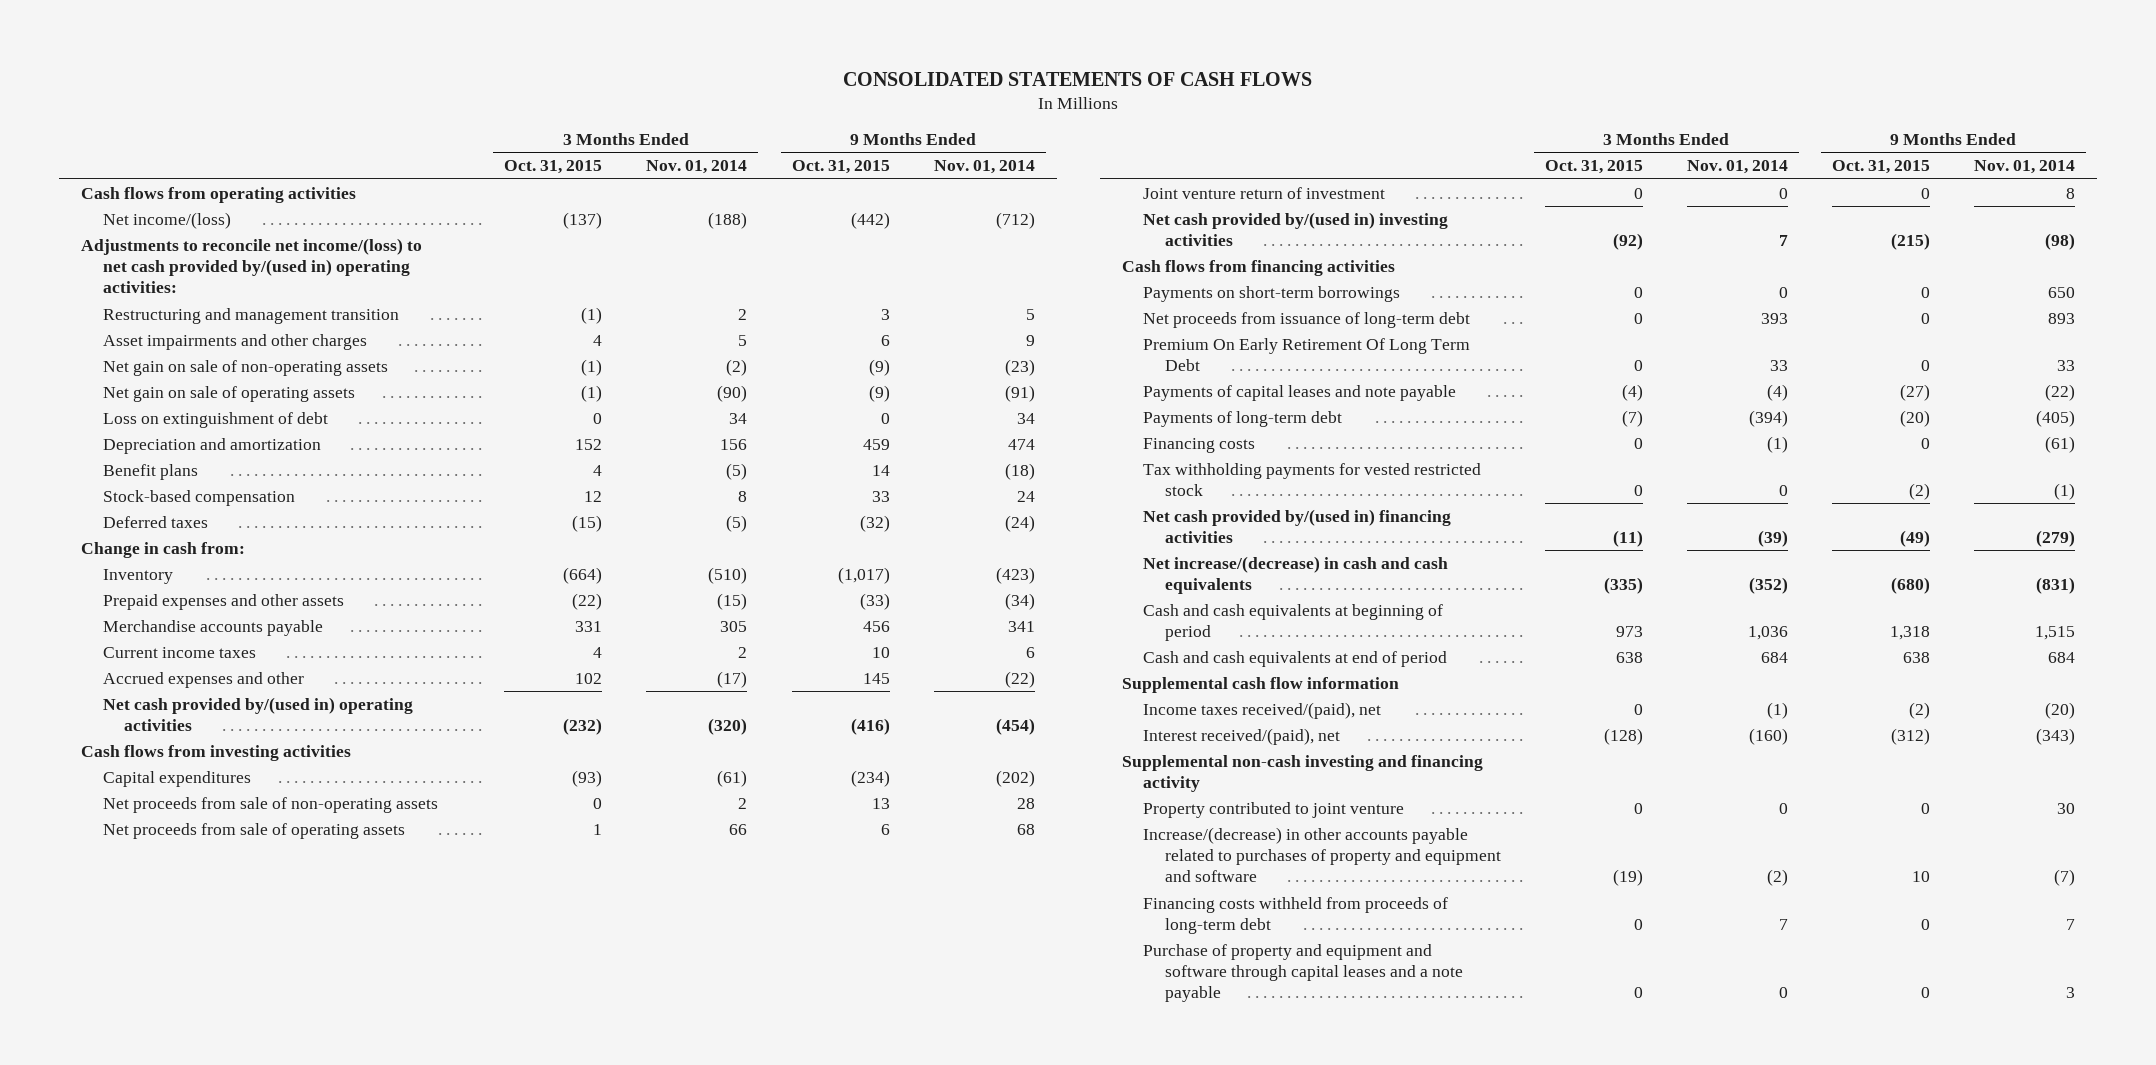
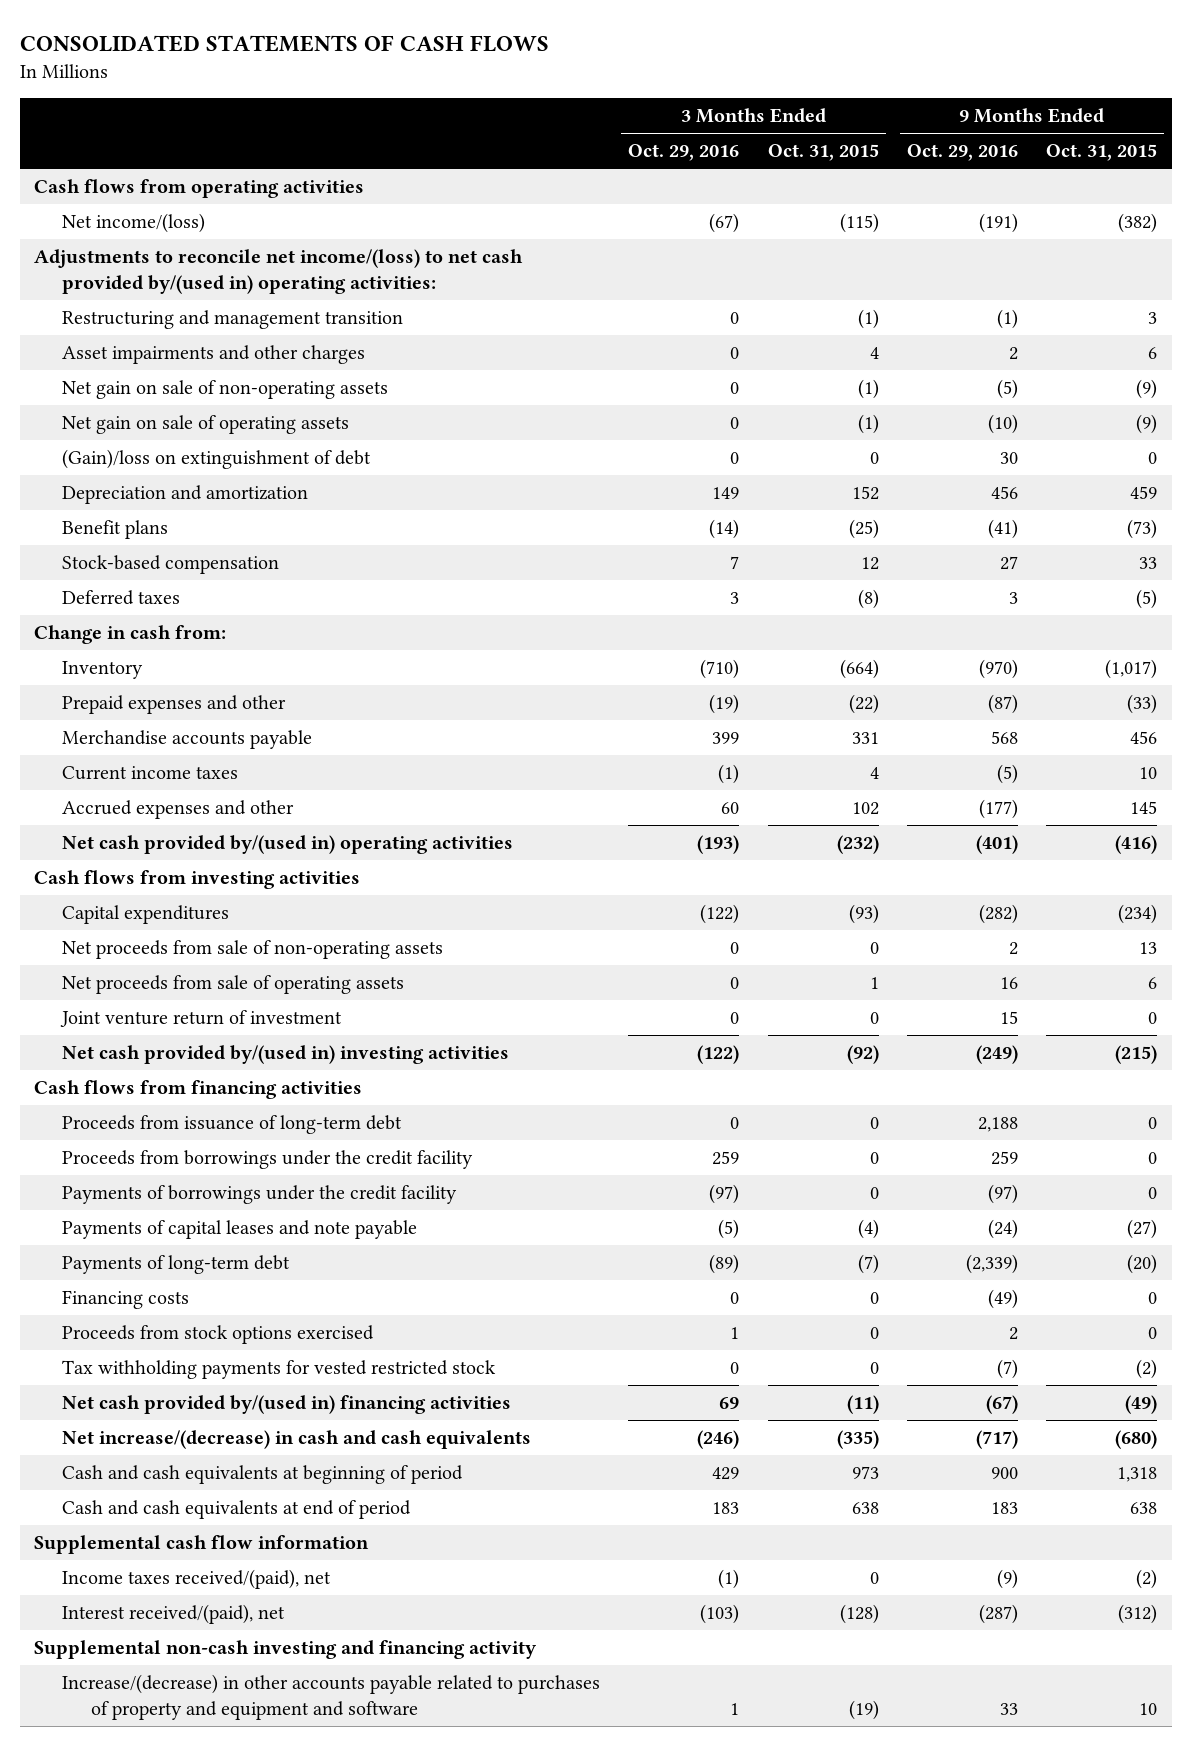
- | 3 Months Ended Oct. 31, 2015 | 3 Months Ended Nov. 01, 2014 | 9 Months Ended Oct. 31, 2015 | 9 Months Ended Nov. 01, 2014
+ | 3 Months Ended Oct. 29, 2016 | 3 Months Ended Oct. 31, 2015 | 9 Months Ended Oct. 29, 2016 | 9 Months Ended Oct. 31, 2015
- Net income/(loss) | (137) | (188) | (442) | (712)
+ Net income/(loss) | (67) | (115) | (191) | (382)
- Loss on extinguishment of debt | 0 | 34 | 0 | 34
+ (Gain)/loss on extinguishment of debt | 0 | 0 | 30 | 0
- Benefit plans | 4 | (5) | 14 | (18)
+ Benefit plans | (14) | (25) | (41) | (73)
- Deferred taxes | (15) | (5) | (32) | (24)
+ Deferred taxes | 3 | (8) | 3 | (5)
- Prepaid expenses and other assets | (22) | (15) | (33) | (34)
+ Prepaid expenses and other | (19) | (22) | (87) | (33)
- Payments on short-term borrowings | 0 | 0 | 0 | 650
- Net proceeds from issuance of long-term debt | 0 | 393 | 0 | 893
- Premium On Early Retirement Of Long Term Debt | 0 | 33 | 0 | 33
+ Proceeds from issuance of long-term debt | 0 | 0 | 2,188 | 0
+ Proceeds from borrowings under the credit facility | 259 | 0 | 259 | 0
+ Payments of borrowings under the credit facility | (97) | 0 | (97) | 0
+ Proceeds from stock options exercised | 1 | 0 | 2 | 0
- Property contributed to joint venture | 0 | 0 | 0 | 30
- Financing costs withheld from proceeds of long-term debt | 0 | 7 | 0 | 7
- Purchase of property and equipment and software through capital leases and a note payable | 0 | 0 | 0 | 3

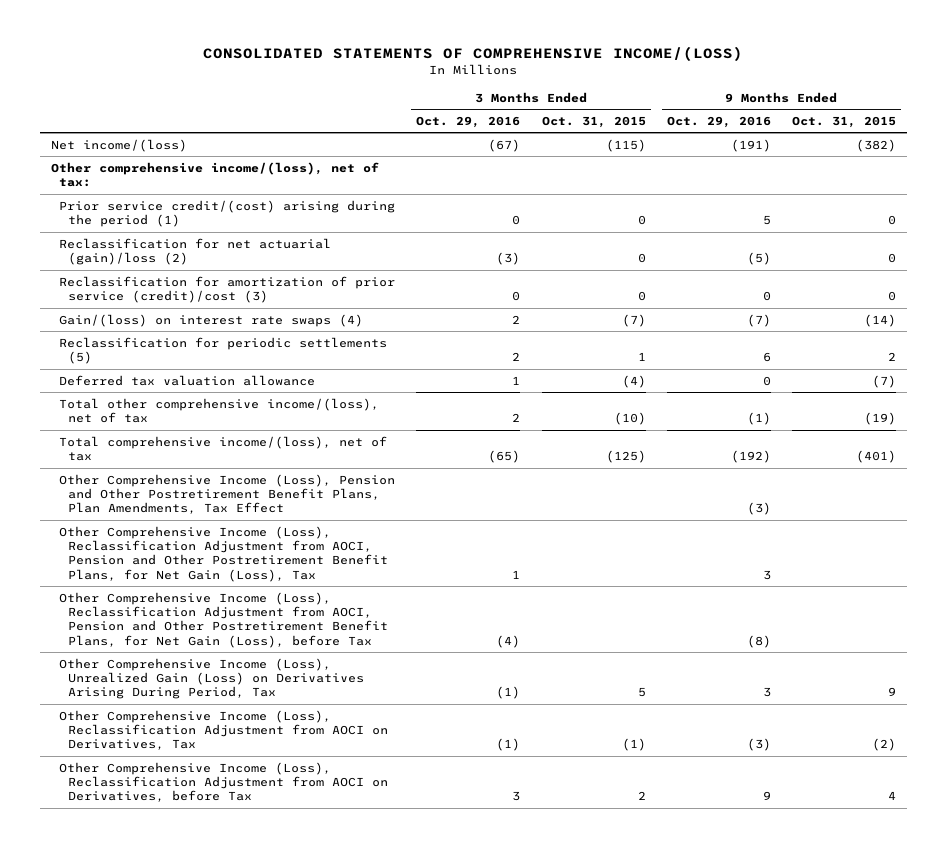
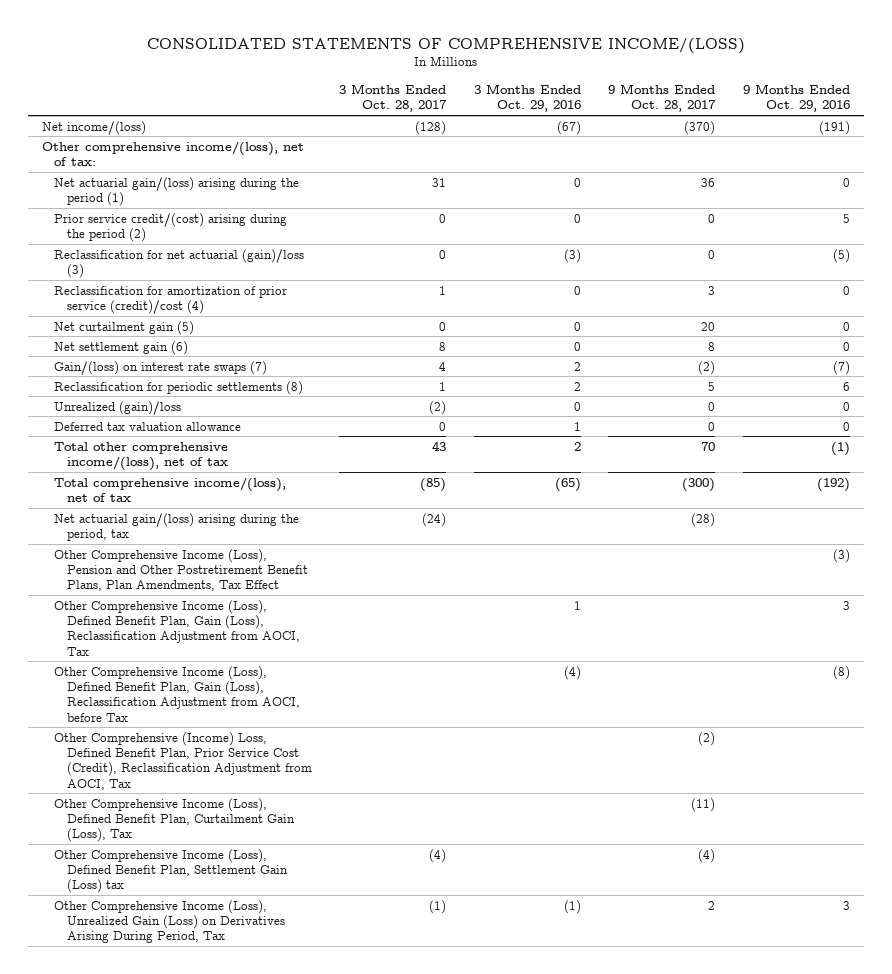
- | 3 Months Ended Oct. 29, 2016 | 3 Months Ended Oct. 31, 2015 | 9 Months Ended Oct. 29, 2016 | 9 Months Ended Oct. 31, 2015
+ | 3 Months Ended Oct. 28, 2017 | 3 Months Ended Oct. 29, 2016 | 9 Months Ended Oct. 28, 2017 | 9 Months Ended Oct. 29, 2016
- Prior service credit/(cost) arising during the period (1) | 0 | 0 | 5 | 0
- Reclassification for net actuarial (gain)/loss (2) | (3) | 0 | (5) | 0
- Reclassification for amortization of prior service (credit)/cost (3) | 0 | 0 | 0 | 0
- Gain/(loss) on interest rate swaps (4) | 2 | (7) | (7) | (14)
- Reclassification for periodic settlements (5) | 2 | 1 | 6 | 2
+ Net actuarial gain/(loss) arising during the period (1) | 31 | 0 | 36 | 0
+ Prior service credit/(cost) arising during the period (2) | 0 | 0 | 0 | 5
+ Reclassification for net actuarial (gain)/loss (3) | 0 | (3) | 0 | (5)
+ Reclassification for amortization of prior service (credit)/cost (4) | 1 | 0 | 3 | 0
+ Net curtailment gain (5) | 0 | 0 | 20 | 0
+ Net settlement gain (6) | 8 | 0 | 8 | 0
+ Gain/(loss) on interest rate swaps (7) | 4 | 2 | (2) | (7)
+ Reclassification for periodic settlements (8) | 1 | 2 | 5 | 6
+ Unrealized (gain)/loss | (2) | 0 | 0 | 0
+ Net actuarial gain/(loss) arising during the period, tax | (24) | | (28) |
- Other Comprehensive Income (Loss), Reclassification Adjustment from AOCI, Pension and Other Postretirement Benefit Plans, for Net Gain (Loss), Tax | 1 | | 3 |
- Other Comprehensive Income (Loss), Reclassification Adjustment from AOCI, Pension and Other Postretirement Benefit Plans, for Net Gain (Loss), before Tax | (4) | | (8) |
+ Other Comprehensive Income (Loss), Defined Benefit Plan, Gain (Loss), Reclassification Adjustment from AOCI, Tax | | 1 | | 3
+ Other Comprehensive Income (Loss), Defined Benefit Plan, Gain (Loss), Reclassification Adjustment from AOCI, before Tax | | (4) | | (8)
+ Other Comprehensive (Income) Loss, Defined Benefit Plan, Prior Service Cost (Credit), Reclassification Adjustment from AOCI, Tax | | | (2) |
+ Other Comprehensive Income (Loss), Defined Benefit Plan, Curtailment Gain (Loss), Tax | | | (11) |
+ Other Comprehensive Income (Loss), Defined Benefit Plan, Settlement Gain (Loss) tax | (4) | | (4) |
- Other Comprehensive Income (Loss), Reclassification Adjustment from AOCI on Derivatives, Tax | (1) | (1) | (3) | (2)
- Other Comprehensive Income (Loss), Reclassification Adjustment from AOCI on Derivatives, before Tax | 3 | 2 | 9 | 4

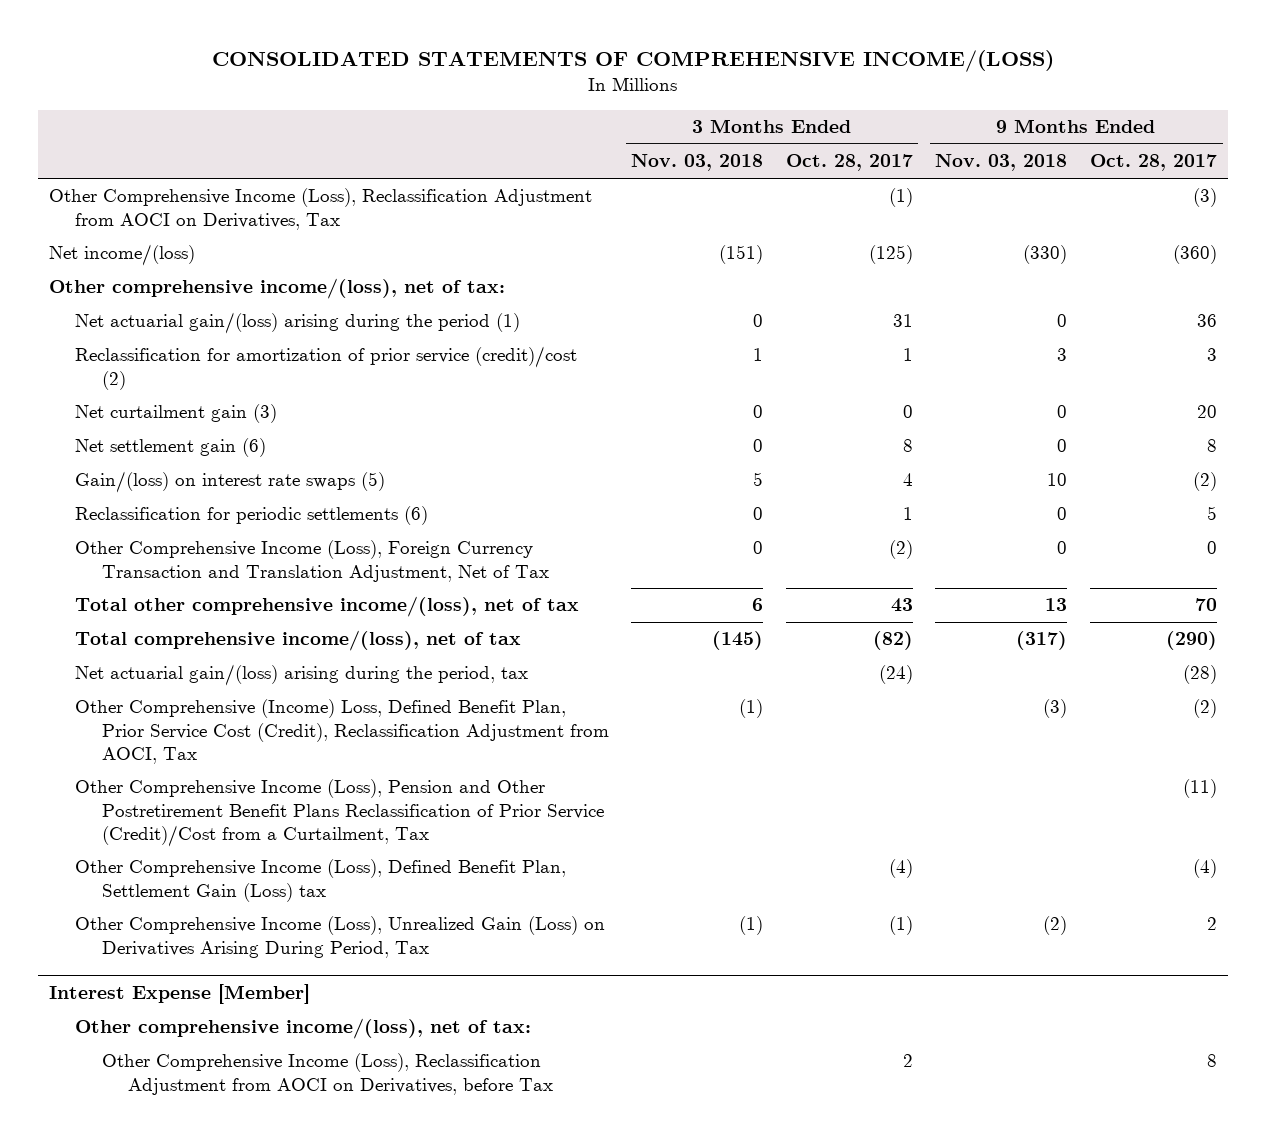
- | 3 Months Ended Oct. 28, 2017 | 3 Months Ended Oct. 29, 2016 | 9 Months Ended Oct. 28, 2017 | 9 Months Ended Oct. 29, 2016
+ | 3 Months Ended Nov. 03, 2018 | 3 Months Ended Oct. 28, 2017 | 9 Months Ended Nov. 03, 2018 | 9 Months Ended Oct. 28, 2017
- Net income/(loss) | (128) | (67) | (370) | (191)
+ Other Comprehensive Income (Loss), Reclassification Adjustment from AOCI on Derivatives, Tax | | (1) | | (3)
+ Net income/(loss) | (151) | (125) | (330) | (360)
- Prior service credit/(cost) arising during the period (2) | 0 | 0 | 0 | 5
- Reclassification for net actuarial (gain)/loss (3) | 0 | (3) | 0 | (5)
- Reclassification for amortization of prior service (credit)/cost (4) | 1 | 0 | 3 | 0
- Net curtailment gain (5) | 0 | 0 | 20 | 0
+ Reclassification for amortization of prior service (credit)/cost (2) | 1 | 1 | 3 | 3
+ Net curtailment gain (3) | 0 | 0 | 0 | 20
- Gain/(loss) on interest rate swaps (7) | 4 | 2 | (2) | (7)
- Reclassification for periodic settlements (8) | 1 | 2 | 5 | 6
- Unrealized (gain)/loss | (2) | 0 | 0 | 0
- Deferred tax valuation allowance | 0 | 1 | 0 | 0
+ Gain/(loss) on interest rate swaps (5) | 5 | 4 | 10 | (2)
+ Reclassification for periodic settlements (6) | 0 | 1 | 0 | 5
+ Other Comprehensive Income (Loss), Foreign Currency Transaction and Translation Adjustment, Net of Tax | 0 | (2) | 0 | 0
- Total comprehensive income/(loss), net of tax | (85) | (65) | (300) | (192)
+ Total comprehensive income/(loss), net of tax | (145) | (82) | (317) | (290)
- Other Comprehensive Income (Loss), Pension and Other Postretirement Benefit Plans, Plan Amendments, Tax Effect | | | | (3)
- Other Comprehensive Income (Loss), Defined Benefit Plan, Gain (Loss), Reclassification Adjustment from AOCI, Tax | | 1 | | 3
- Other Comprehensive Income (Loss), Defined Benefit Plan, Gain (Loss), Reclassification Adjustment from AOCI, before Tax | | (4) | | (8)
- Other Comprehensive Income (Loss), Defined Benefit Plan, Curtailment Gain (Loss), Tax | | | (11) |
+ Other Comprehensive Income (Loss), Pension and Other Postretirement Benefit Plans Reclassification of Prior Service (Credit)/Cost from a Curtailment, Tax | | | | (11)
+ Interest Expense [Member]
+ Other comprehensive income/(loss), net of tax:
+ Other Comprehensive Income (Loss), Reclassification Adjustment from AOCI on Derivatives, before Tax | | 2 | | 8

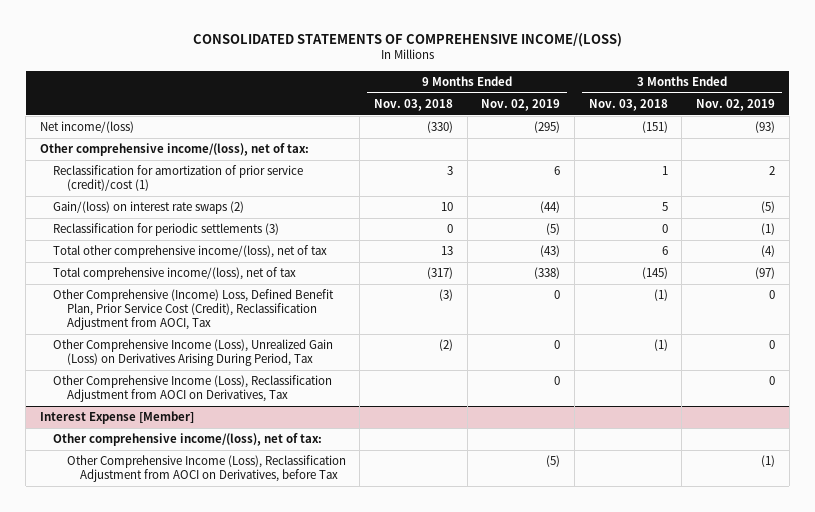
- | 3 Months Ended Nov. 03, 2018 | 3 Months Ended Oct. 28, 2017 | 9 Months Ended Nov. 03, 2018 | 9 Months Ended Oct. 28, 2017
+ | 9 Months Ended Nov. 03, 2018 | 9 Months Ended Nov. 02, 2019 | 3 Months Ended Nov. 03, 2018 | 3 Months Ended Nov. 02, 2019
- Net actuarial gain/(loss) arising during the period (1) | 0 | 31 | 0 | 36
- Reclassification for amortization of prior service (credit)/cost (2) | 1 | 1 | 3 | 3
- Net curtailment gain (3) | 0 | 0 | 0 | 20
- Net settlement gain (6) | 0 | 8 | 0 | 8
- Gain/(loss) on interest rate swaps (5) | 5 | 4 | 10 | (2)
- Reclassification for periodic settlements (6) | 0 | 1 | 0 | 5
- Other Comprehensive Income (Loss), Foreign Currency Transaction and Translation Adjustment, Net of Tax | 0 | (2) | 0 | 0
+ Reclassification for amortization of prior service (credit)/cost (1) | 3 | 6 | 1 | 2
+ Gain/(loss) on interest rate swaps (2) | 10 | (44) | 5 | (5)
+ Reclassification for periodic settlements (3) | 0 | (5) | 0 | (1)
- Net actuarial gain/(loss) arising during the period, tax | | (24) | | (28)
- Other Comprehensive Income (Loss), Pension and Other Postretirement Benefit Plans Reclassification of Prior Service (Credit)/Cost from a Curtailment, Tax | | | | (11)
- Other Comprehensive Income (Loss), Defined Benefit Plan, Settlement Gain (Loss) tax | | (4) | | (4)
moved down: Other Comprehensive Income (Loss), Reclassification Adjustment from AOCI on Derivatives, Tax | | 0 | | 0

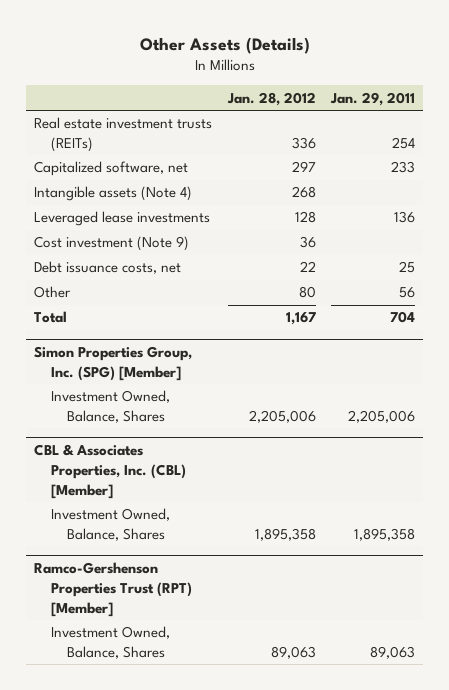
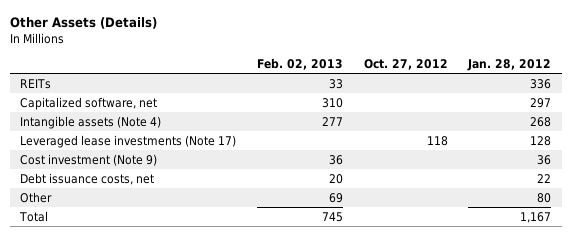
- | Jan. 28, 2012 | Jan. 29, 2011
+ | Feb. 02, 2013 | Oct. 27, 2012 | Jan. 28, 2012
- Real estate investment trusts (REITs) | 336 | 254
+ REITs | 33 | | 336
- Leveraged lease investments | 128 | 136
+ Leveraged lease investments (Note 17) | | 118 | 128
- Simon Properties Group, Inc. (SPG) [Member]
- Investment Owned, Balance, Shares | 2,205,006 | 2,205,006
- CBL & Associates Properties, Inc. (CBL) [Member]
- Investment Owned, Balance, Shares | 1,895,358 | 1,895,358
- Ramco-Gershenson Properties Trust (RPT) [Member]
- Investment Owned, Balance, Shares | 89,063 | 89,063

